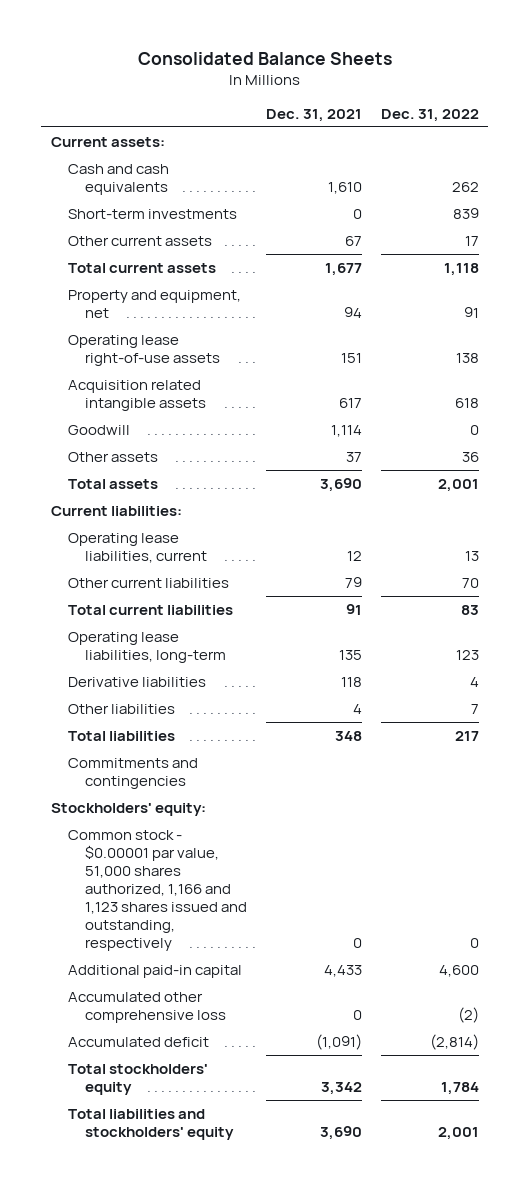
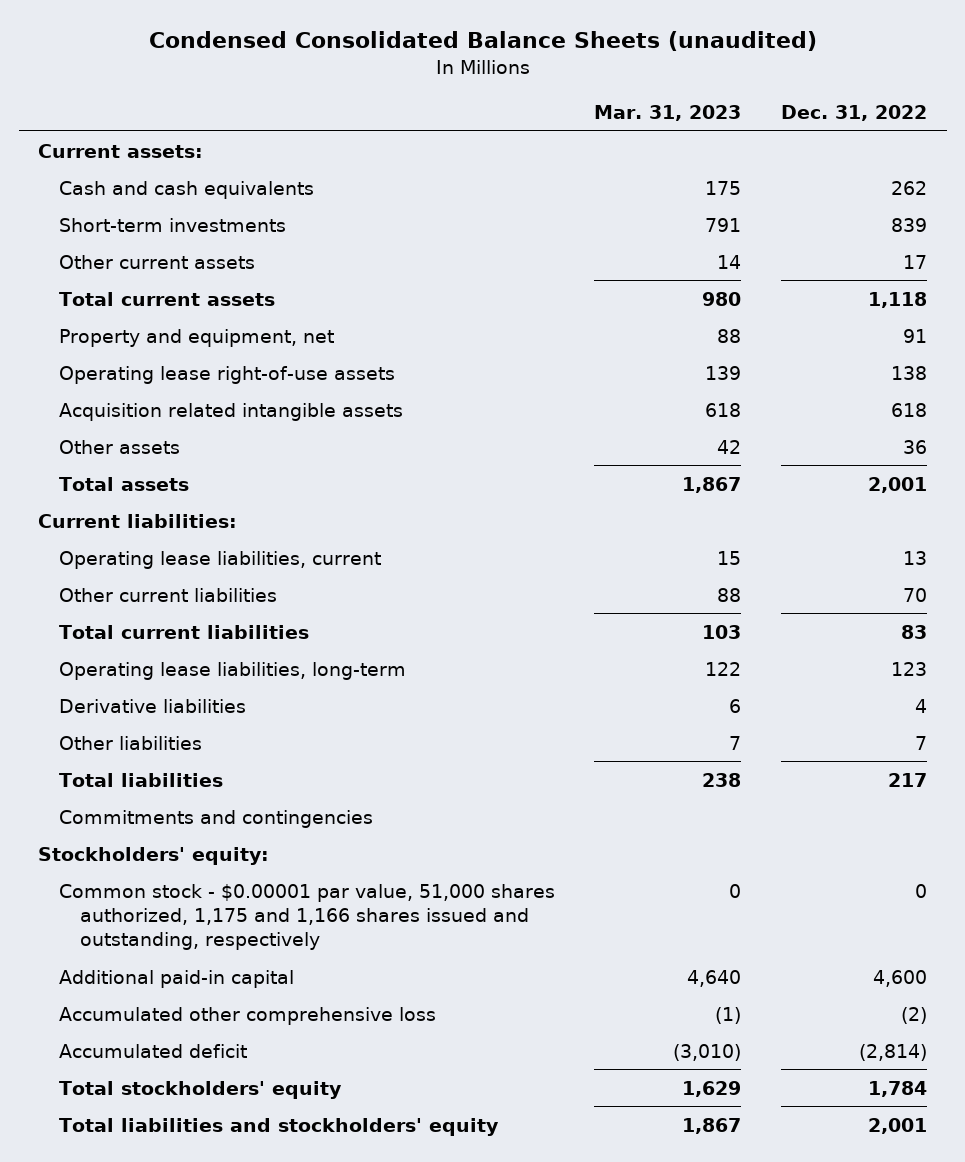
- Consolidated Balance Sheets
+ Condensed Consolidated Balance Sheets (unaudited)
- | Dec. 31, 2021 | Dec. 31, 2022
+ | Mar. 31, 2023 | Dec. 31, 2022
- Goodwill | 1,114 | 0
- Common stock - $0.00001 par value, 51,000 shares authorized, 1,166 and 1,123 shares issued and outstanding, respectively | 0 | 0
+ Common stock - $0.00001 par value, 51,000 shares authorized, 1,175 and 1,166 shares issued and outstanding, respectively | 0 | 0

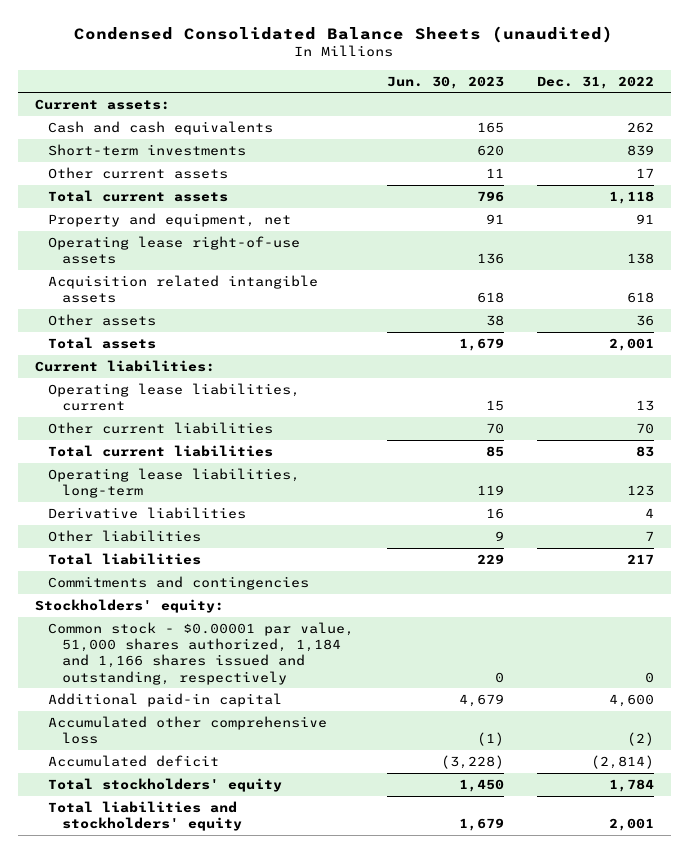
- | Mar. 31, 2023 | Dec. 31, 2022
+ | Jun. 30, 2023 | Dec. 31, 2022
- Common stock - $0.00001 par value, 51,000 shares authorized, 1,175 and 1,166 shares issued and outstanding, respectively | 0 | 0
+ Common stock - $0.00001 par value, 51,000 shares authorized, 1,184 and 1,166 shares issued and outstanding, respectively | 0 | 0

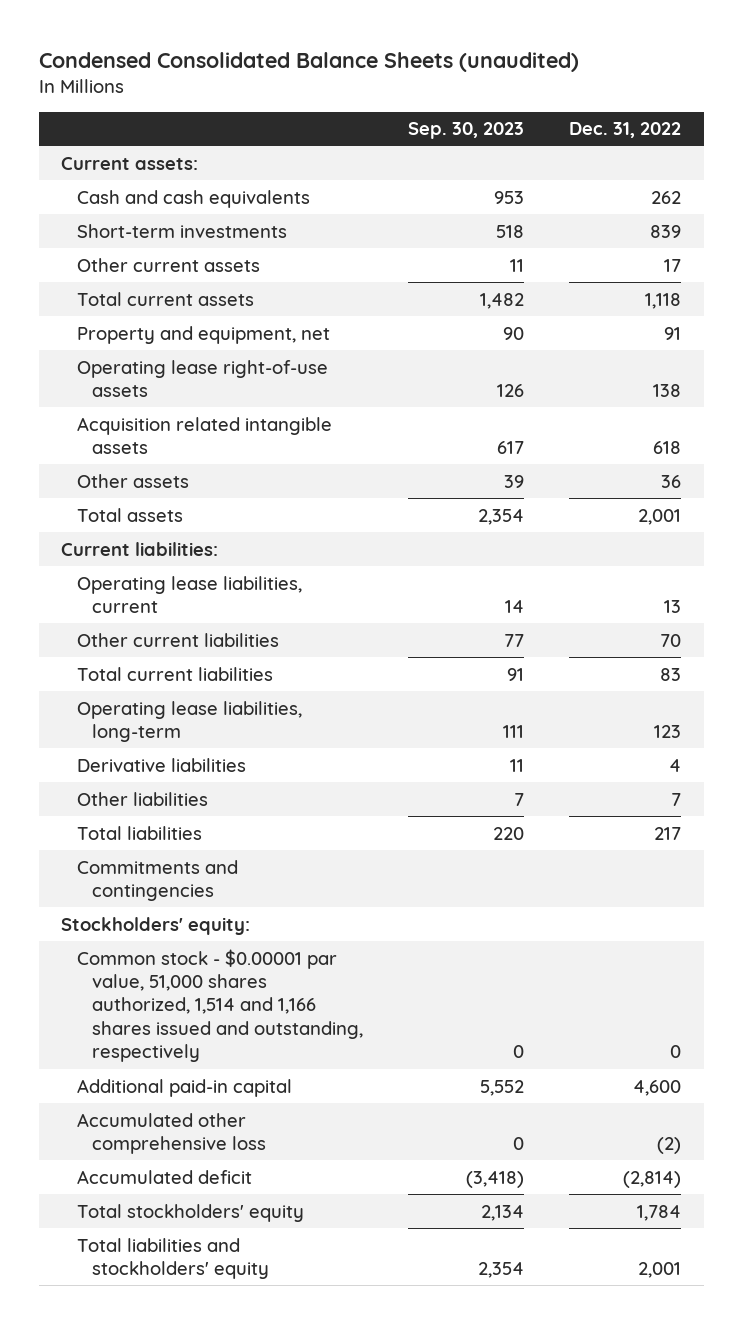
- | Jun. 30, 2023 | Dec. 31, 2022
+ | Sep. 30, 2023 | Dec. 31, 2022
- Common stock - $0.00001 par value, 51,000 shares authorized, 1,184 and 1,166 shares issued and outstanding, respectively | 0 | 0
+ Common stock - $0.00001 par value, 51,000 shares authorized, 1,514 and 1,166 shares issued and outstanding, respectively | 0 | 0

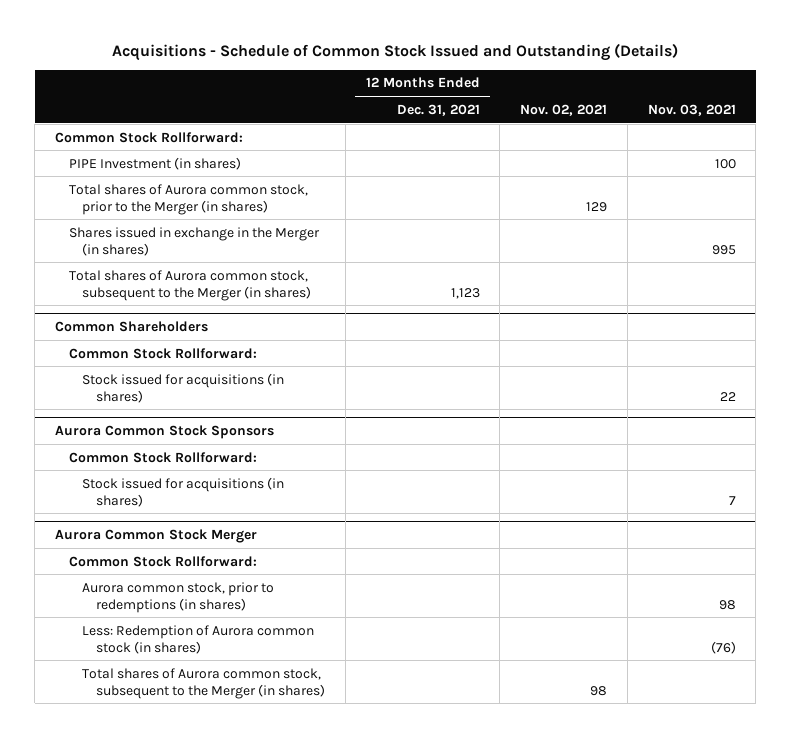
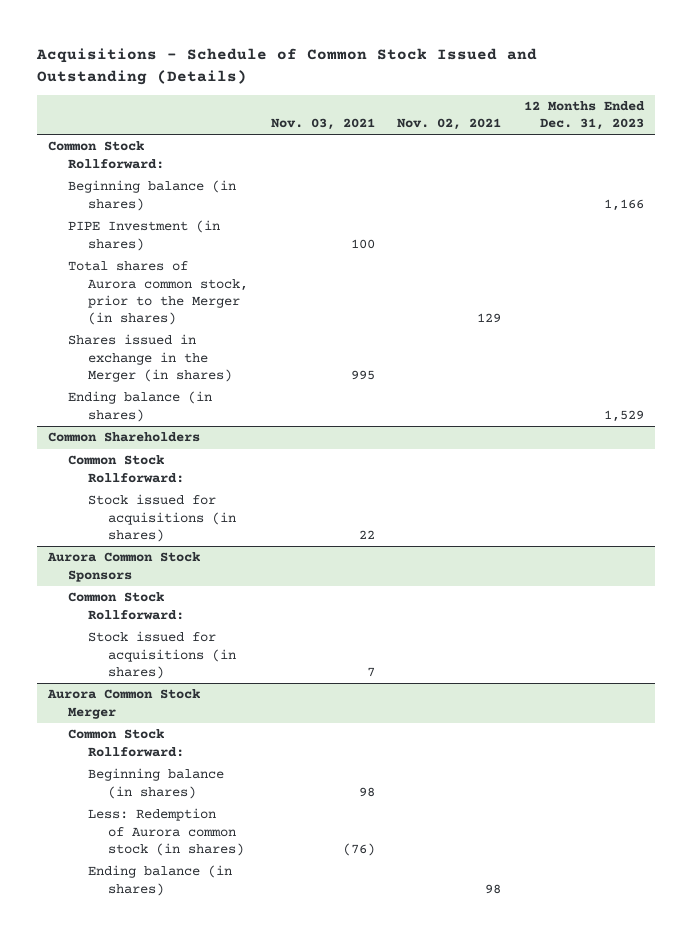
- | 12 Months Ended Dec. 31, 2021 | Nov. 02, 2021 | Nov. 03, 2021
+ | Nov. 03, 2021 | Nov. 02, 2021 | 12 Months Ended Dec. 31, 2023
+ Beginning balance (in shares) | | | 1,166
- Total shares of Aurora common stock, subsequent to the Merger (in shares) | 1,123 | |
+ Ending balance (in shares) | | | 1,529
@ Aurora Common Stock Merger
- Aurora common stock, prior to redemptions (in shares) | | | 98
+ Beginning balance (in shares) | 98 | |
- Total shares of Aurora common stock, subsequent to the Merger (in shares) | | 98 |
+ Ending balance (in shares) | | 98 |

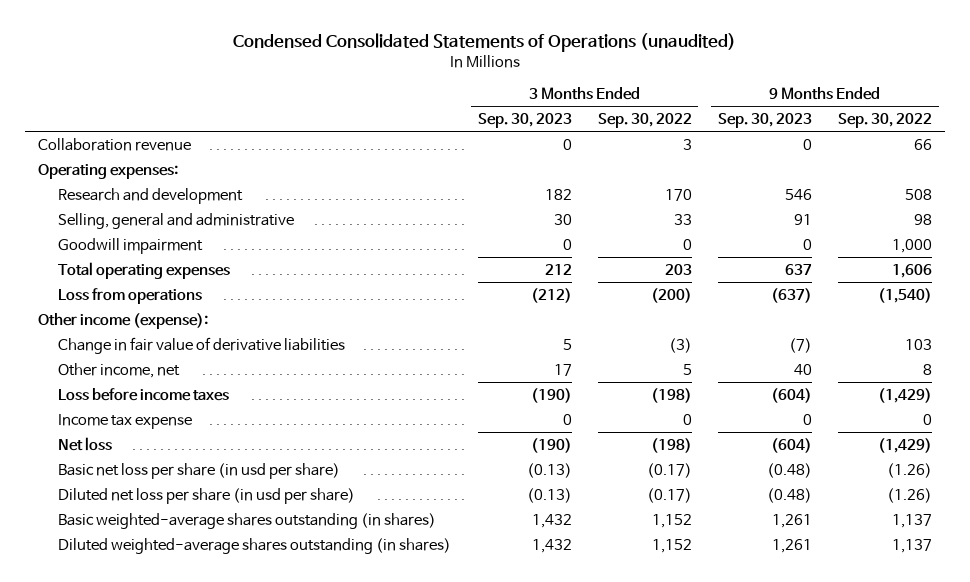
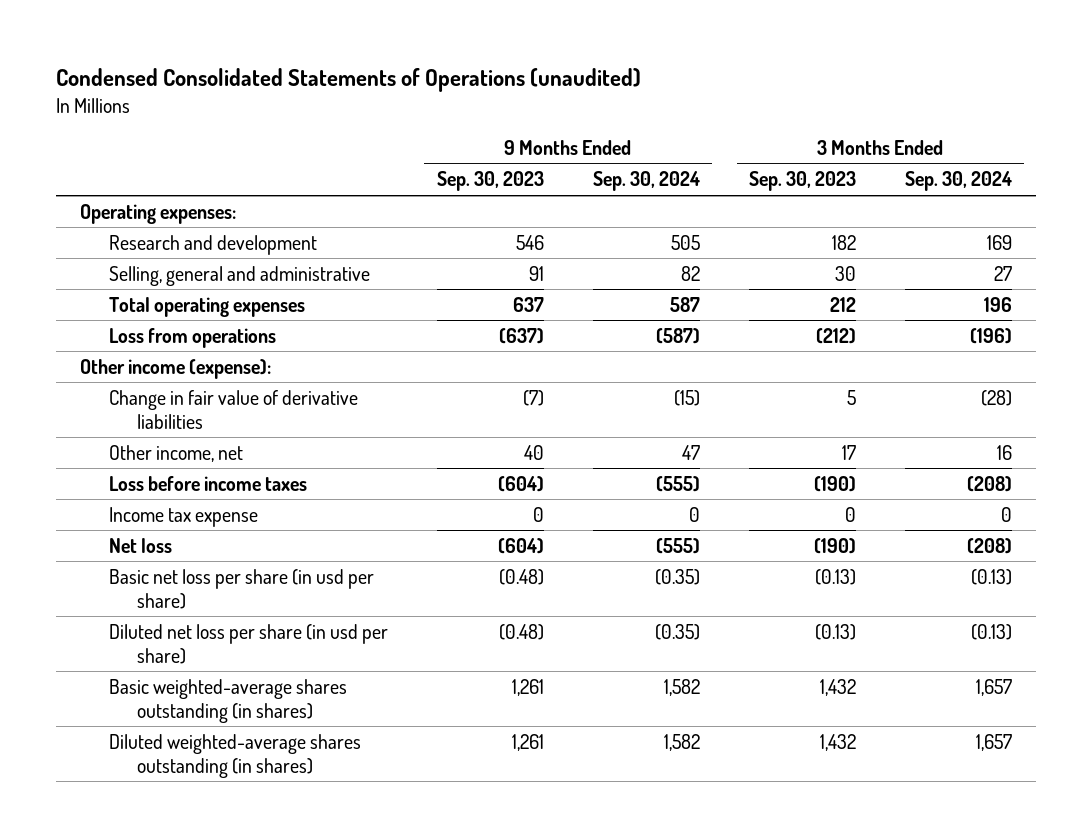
- | 3 Months Ended Sep. 30, 2023 | 3 Months Ended Sep. 30, 2022 | 9 Months Ended Sep. 30, 2023 | 9 Months Ended Sep. 30, 2022
+ | 9 Months Ended Sep. 30, 2023 | 9 Months Ended Sep. 30, 2024 | 3 Months Ended Sep. 30, 2023 | 3 Months Ended Sep. 30, 2024
- Collaboration revenue | 0 | 3 | 0 | 66
- Goodwill impairment | 0 | 0 | 0 | 1,000

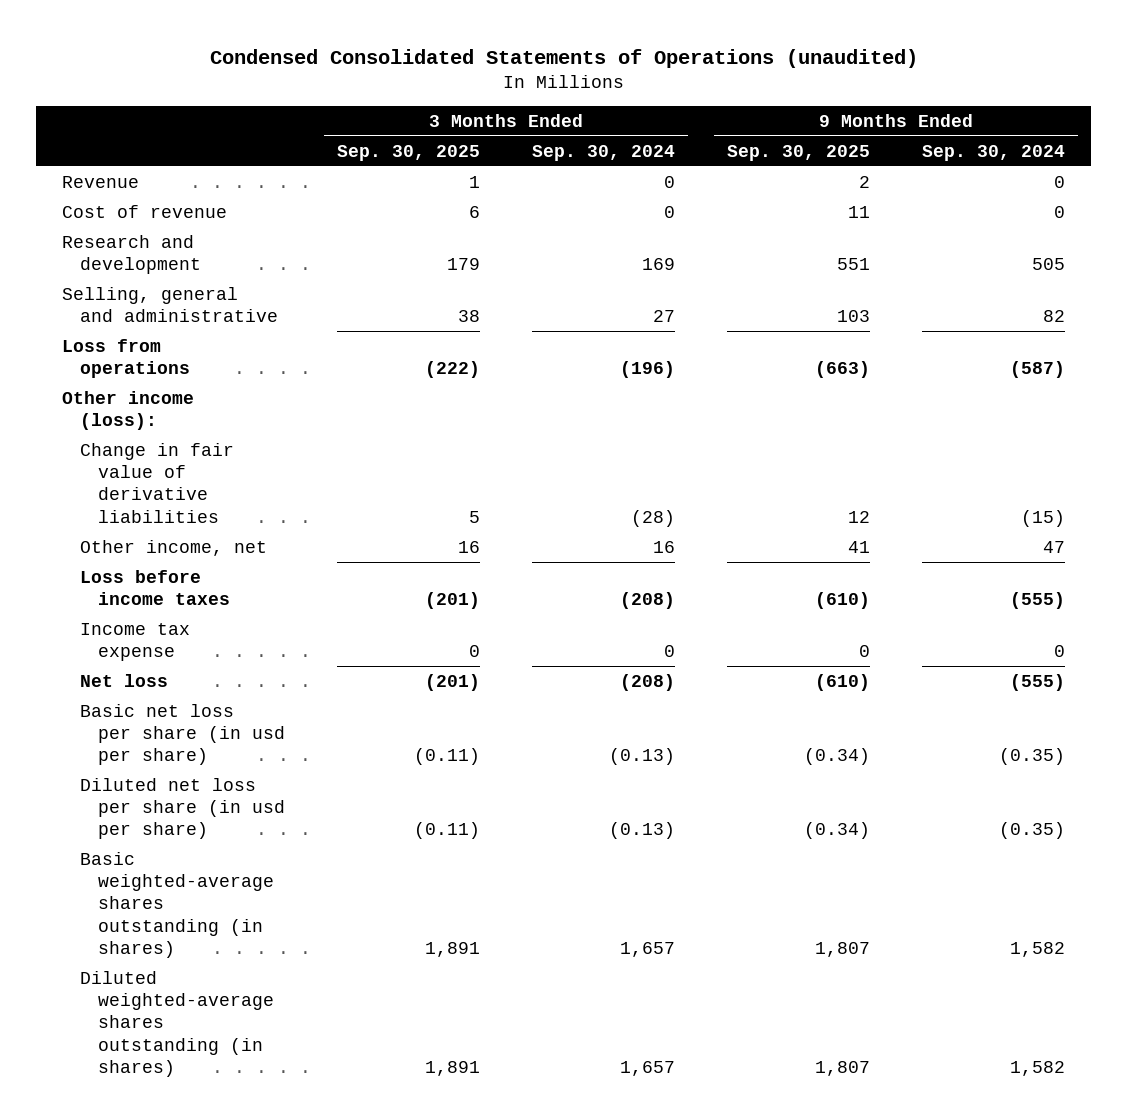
- | 9 Months Ended Sep. 30, 2023 | 9 Months Ended Sep. 30, 2024 | 3 Months Ended Sep. 30, 2023 | 3 Months Ended Sep. 30, 2024
+ | 3 Months Ended Sep. 30, 2025 | 3 Months Ended Sep. 30, 2024 | 9 Months Ended Sep. 30, 2025 | 9 Months Ended Sep. 30, 2024
- Operating expenses:
+ Revenue | 1 | 0 | 2 | 0
+ Cost of revenue | 6 | 0 | 11 | 0
- Total operating expenses | 637 | 587 | 212 | 196
- Other income (expense):
+ Other income (loss):

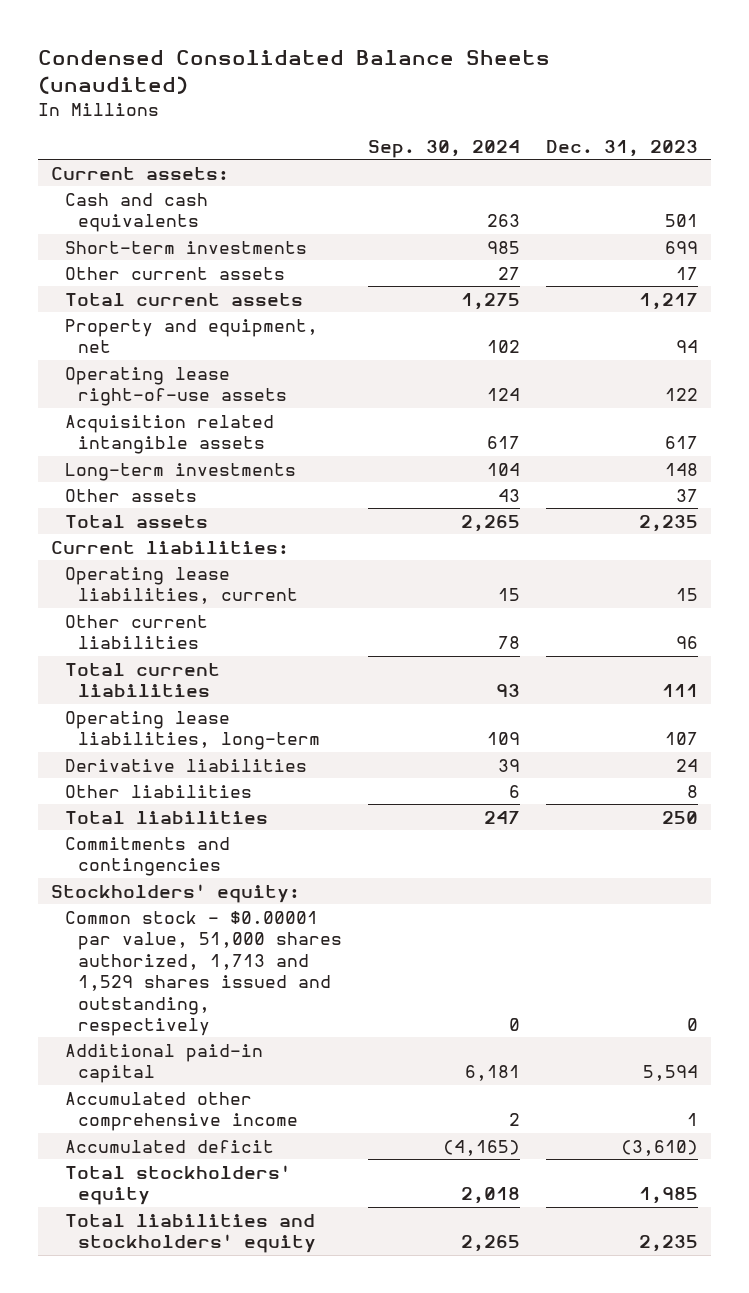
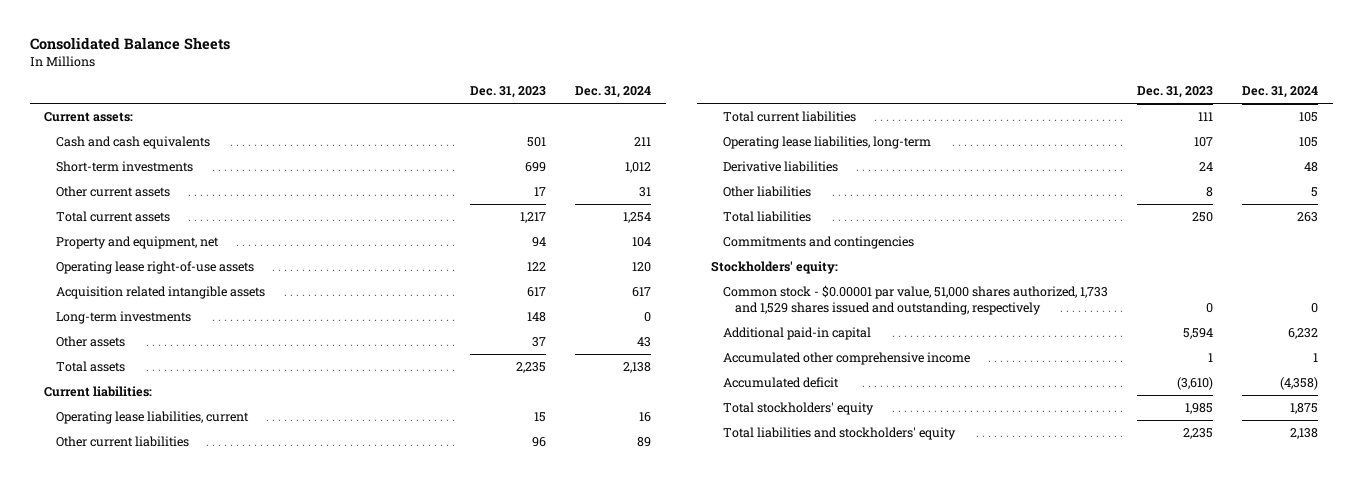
- Condensed Consolidated Balance Sheets (unaudited)
+ Consolidated Balance Sheets
- | Sep. 30, 2024 | Dec. 31, 2023
+ | Dec. 31, 2023 | Dec. 31, 2024
- Common stock - $0.00001 par value, 51,000 shares authorized, 1,713 and 1,529 shares issued and outstanding, respectively | 0 | 0
+ Common stock - $0.00001 par value, 51,000 shares authorized, 1,733 and 1,529 shares issued and outstanding, respectively | 0 | 0

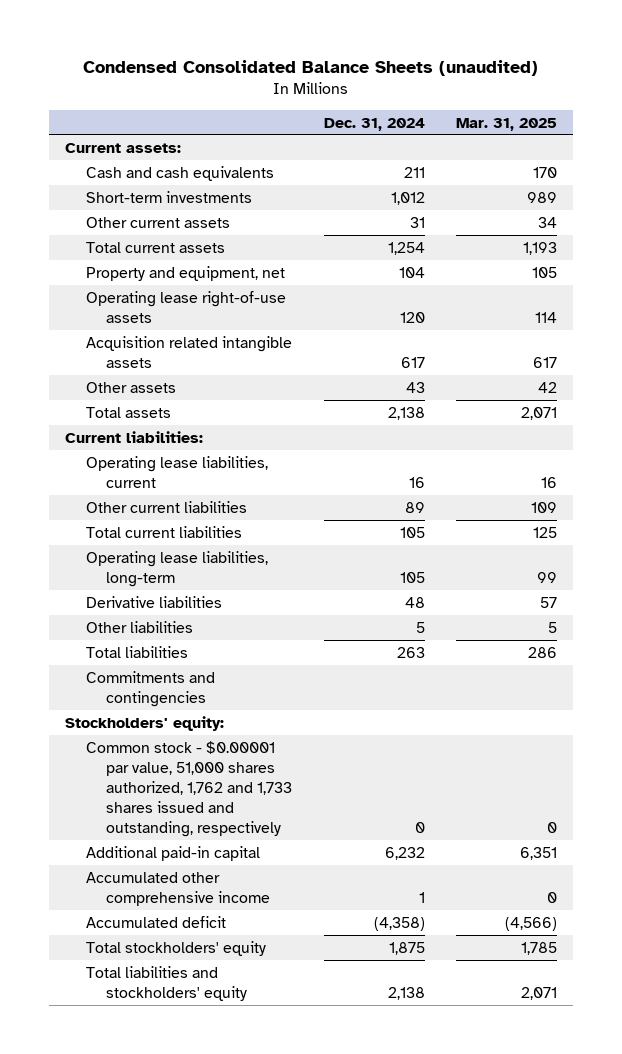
- Consolidated Balance Sheets
+ Condensed Consolidated Balance Sheets (unaudited)
- | Dec. 31, 2023 | Dec. 31, 2024
+ | Dec. 31, 2024 | Mar. 31, 2025
- Long-term investments | 148 | 0
- Common stock - $0.00001 par value, 51,000 shares authorized, 1,733 and 1,529 shares issued and outstanding, respectively | 0 | 0
+ Common stock - $0.00001 par value, 51,000 shares authorized, 1,762 and 1,733 shares issued and outstanding, respectively | 0 | 0

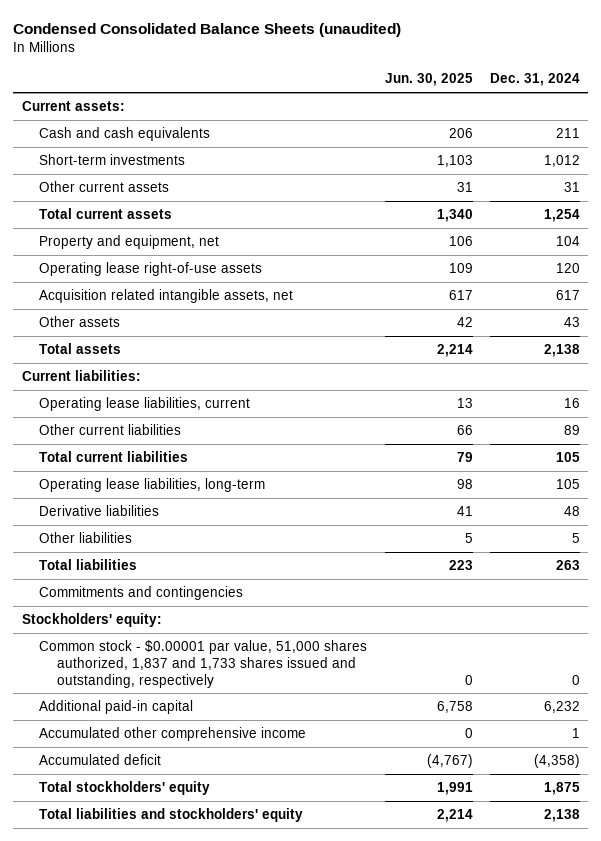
- | Dec. 31, 2024 | Mar. 31, 2025
+ | Jun. 30, 2025 | Dec. 31, 2024
- Acquisition related intangible assets | 617 | 617
+ Acquisition related intangible assets, net | 617 | 617
- Common stock - $0.00001 par value, 51,000 shares authorized, 1,762 and 1,733 shares issued and outstanding, respectively | 0 | 0
+ Common stock - $0.00001 par value, 51,000 shares authorized, 1,837 and 1,733 shares issued and outstanding, respectively | 0 | 0

